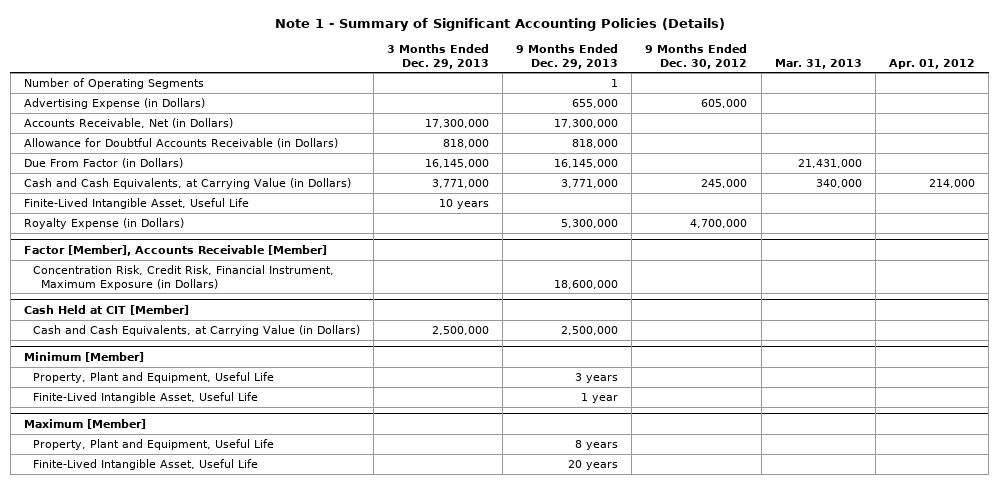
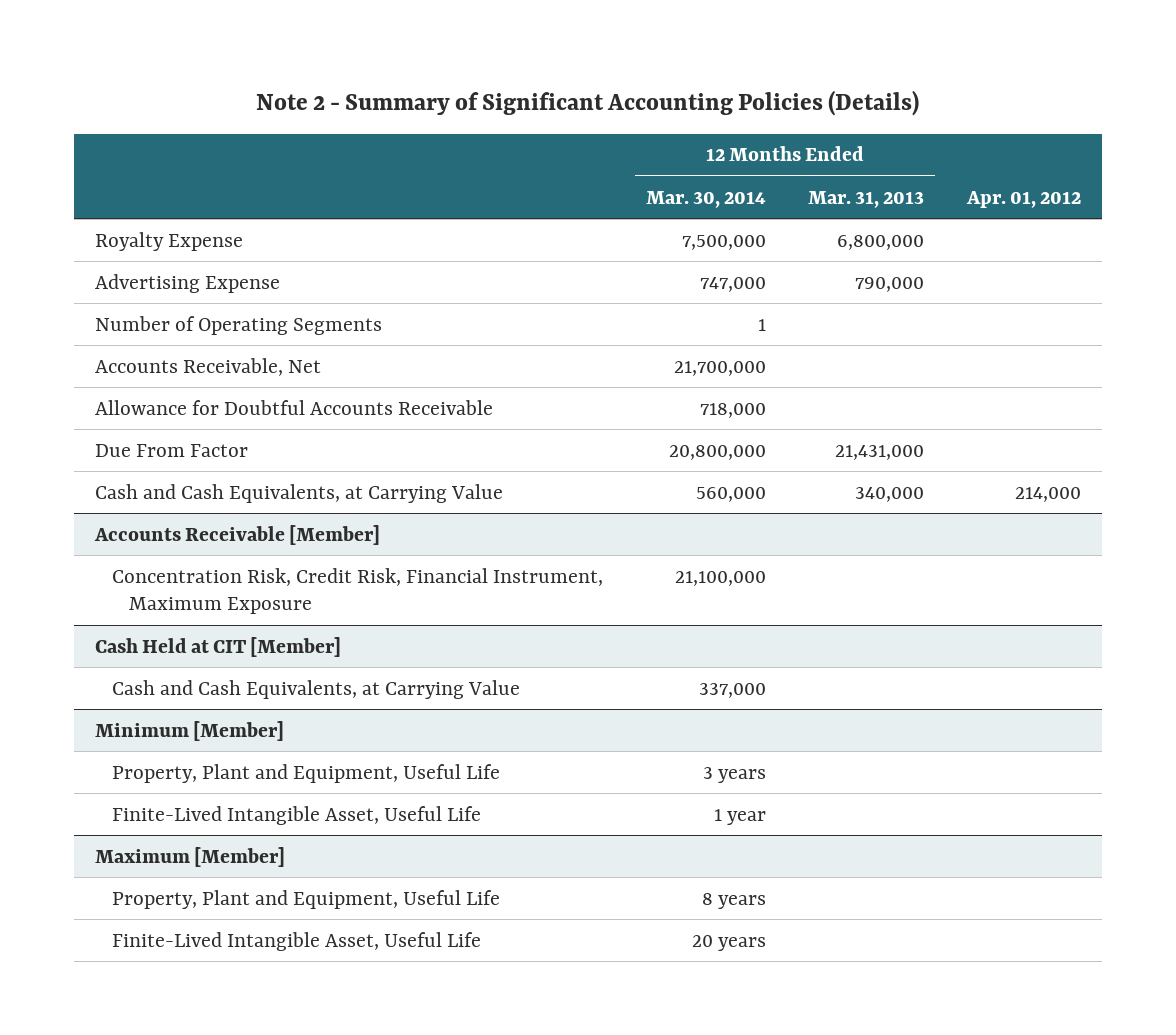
- Note 1 - Summary of Significant Accounting Policies (Details)
+ Note 2 - Summary of Significant Accounting Policies (Details)
- | 3 Months Ended Dec. 29, 2013 | 9 Months Ended Dec. 29, 2013 | 9 Months Ended Dec. 30, 2012 | Mar. 31, 2013 | Apr. 01, 2012
+ | 12 Months Ended Mar. 30, 2014 | 12 Months Ended Mar. 31, 2013 | Apr. 01, 2012
+ Royalty Expense | 7,500,000 | 6,800,000 |
+ Advertising Expense | 747,000 | 790,000 |
- Advertising Expense (in Dollars) | | 655,000 | 605,000 | |
- Accounts Receivable, Net (in Dollars) | 17,300,000 | 17,300,000 | | |
- Allowance for Doubtful Accounts Receivable (in Dollars) | 818,000 | 818,000 | | |
- Due From Factor (in Dollars) | 16,145,000 | 16,145,000 | | 21,431,000 |
- Cash and Cash Equivalents, at Carrying Value (in Dollars) | 3,771,000 | 3,771,000 | 245,000 | 340,000 | 214,000
- Finite-Lived Intangible Asset, Useful Life | 10 years | | | |
- Royalty Expense (in Dollars) | | 5,300,000 | 4,700,000 | |
- Factor [Member], Accounts Receivable [Member]
- Concentration Risk, Credit Risk, Financial Instrument, Maximum Exposure (in Dollars) | | 18,600,000 | | |
+ Accounts Receivable, Net | 21,700,000 | |
+ Allowance for Doubtful Accounts Receivable | 718,000 | |
+ Due From Factor | 20,800,000 | 21,431,000 |
+ Cash and Cash Equivalents, at Carrying Value | 560,000 | 340,000 | 214,000
+ Accounts Receivable [Member]
+ Concentration Risk, Credit Risk, Financial Instrument, Maximum Exposure | 21,100,000 | |
@ Cash Held at CIT [Member]
- Cash and Cash Equivalents, at Carrying Value (in Dollars) | 2,500,000 | 2,500,000 | | |
+ Cash and Cash Equivalents, at Carrying Value | 337,000 | |

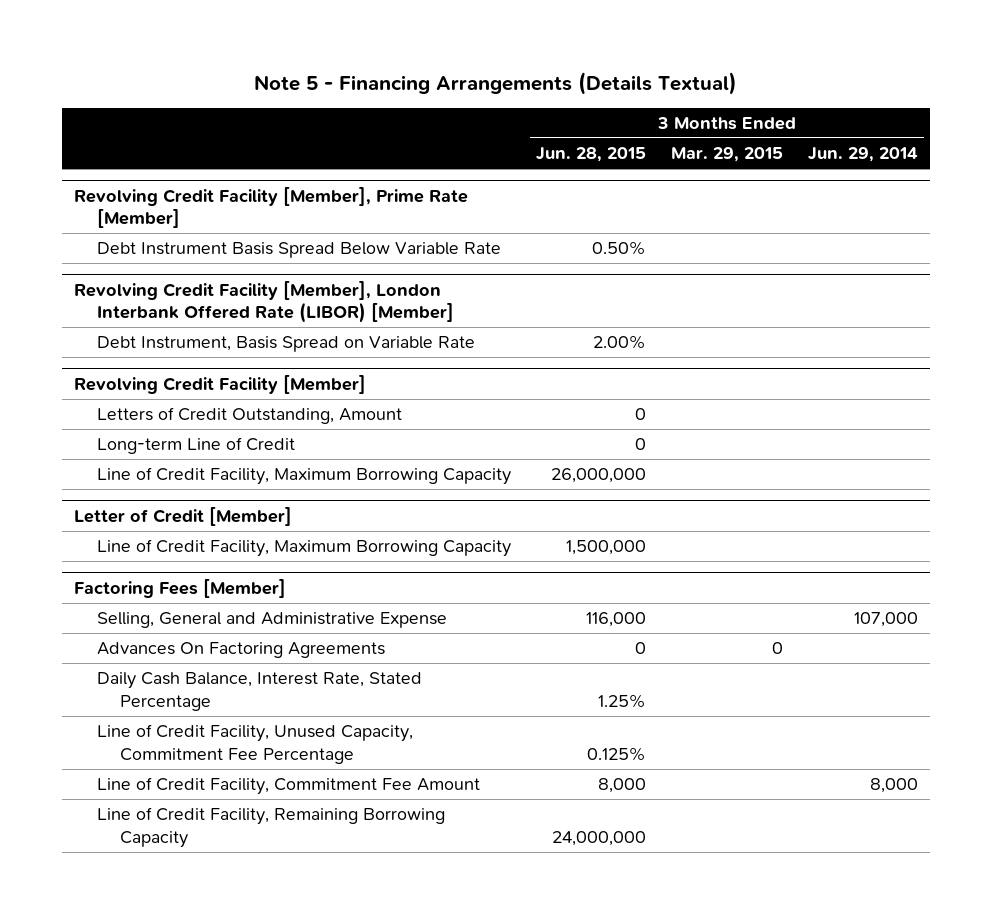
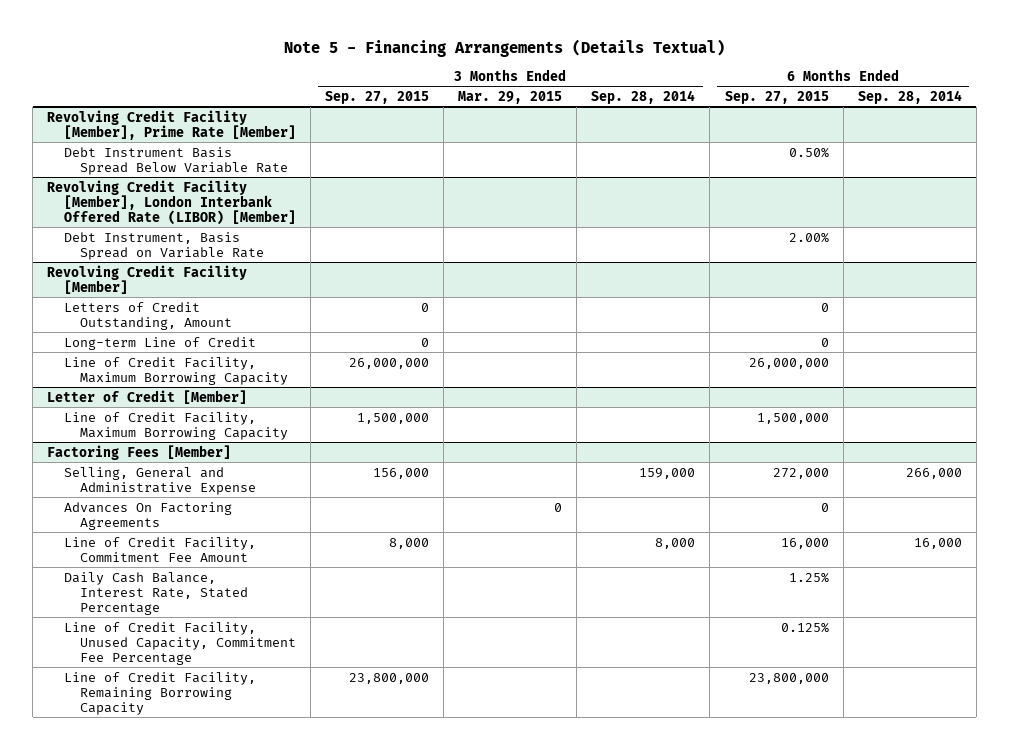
- | 3 Months Ended Jun. 28, 2015 | 3 Months Ended Mar. 29, 2015 | 3 Months Ended Jun. 29, 2014
+ | 3 Months Ended Sep. 27, 2015 | 3 Months Ended Mar. 29, 2015 | 3 Months Ended Sep. 28, 2014 | 6 Months Ended Sep. 27, 2015 | 6 Months Ended Sep. 28, 2014
@ Factoring Fees [Member]
moved up: Line of Credit Facility, Commitment Fee Amount | 8,000 | | 8,000 | 16,000 | 16,000

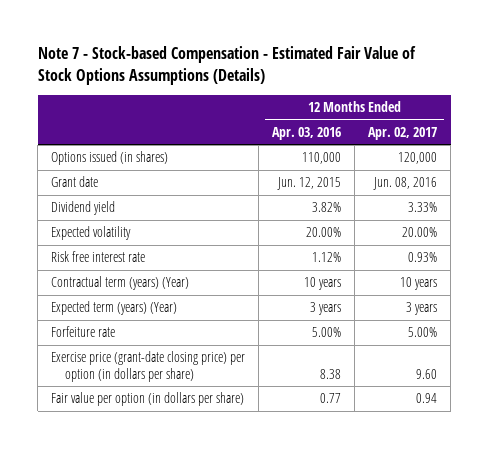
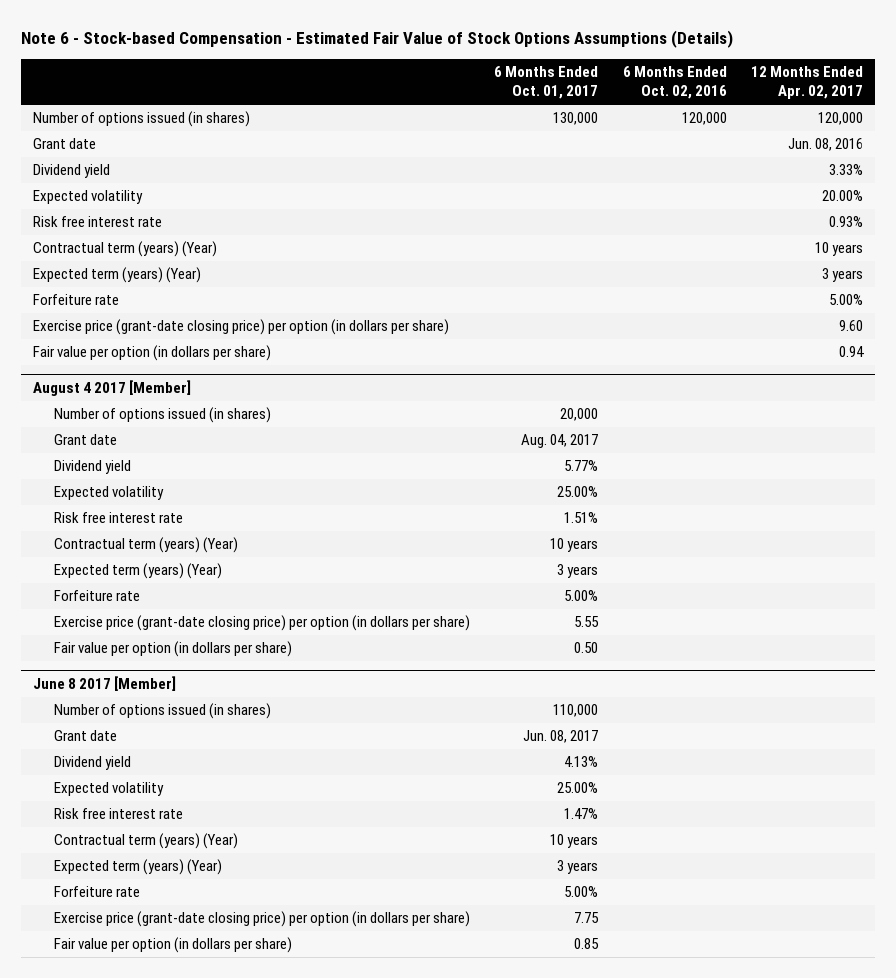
- Note 7 - Stock-based Compensation - Estimated Fair Value of Stock Options Assumptions (Details)
+ Note 6 - Stock-based Compensation - Estimated Fair Value of Stock Options Assumptions (Details)
- | 12 Months Ended Apr. 03, 2016 | 12 Months Ended Apr. 02, 2017
+ | 6 Months Ended Oct. 01, 2017 | 6 Months Ended Oct. 02, 2016 | 12 Months Ended Apr. 02, 2017
- Options issued (in shares) | 110,000 | 120,000
+ Number of options issued (in shares) | 130,000 | 120,000 | 120,000
+ August 4 2017 [Member]
+ Number of options issued (in shares) | 20,000 | |
+ Grant date | Aug. 04, 2017 | |
+ Dividend yield | 5.77% | |
+ Expected volatility | 25.00% | |
+ Risk free interest rate | 1.51% | |
+ Contractual term (years) (Year) | 10 years | |
+ Expected term (years) (Year) | 3 years | |
+ Forfeiture rate | 5.00% | |
+ Exercise price (grant-date closing price) per option (in dollars per share) | 5.55 | |
+ Fair value per option (in dollars per share) | 0.50 | |
+ June 8 2017 [Member]
+ Number of options issued (in shares) | 110,000 | |
+ Grant date | Jun. 08, 2017 | |
+ Dividend yield | 4.13% | |
+ Expected volatility | 25.00% | |
+ Risk free interest rate | 1.47% | |
+ Contractual term (years) (Year) | 10 years | |
+ Expected term (years) (Year) | 3 years | |
+ Forfeiture rate | 5.00% | |
+ Exercise price (grant-date closing price) per option (in dollars per share) | 7.75 | |
+ Fair value per option (in dollars per share) | 0.85 | |

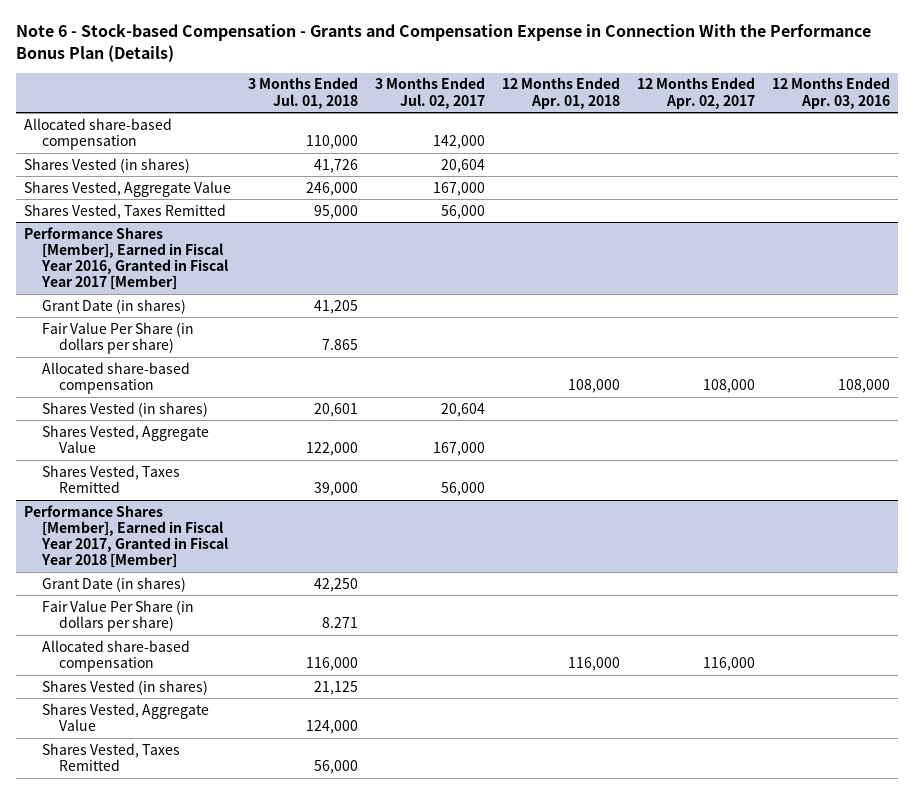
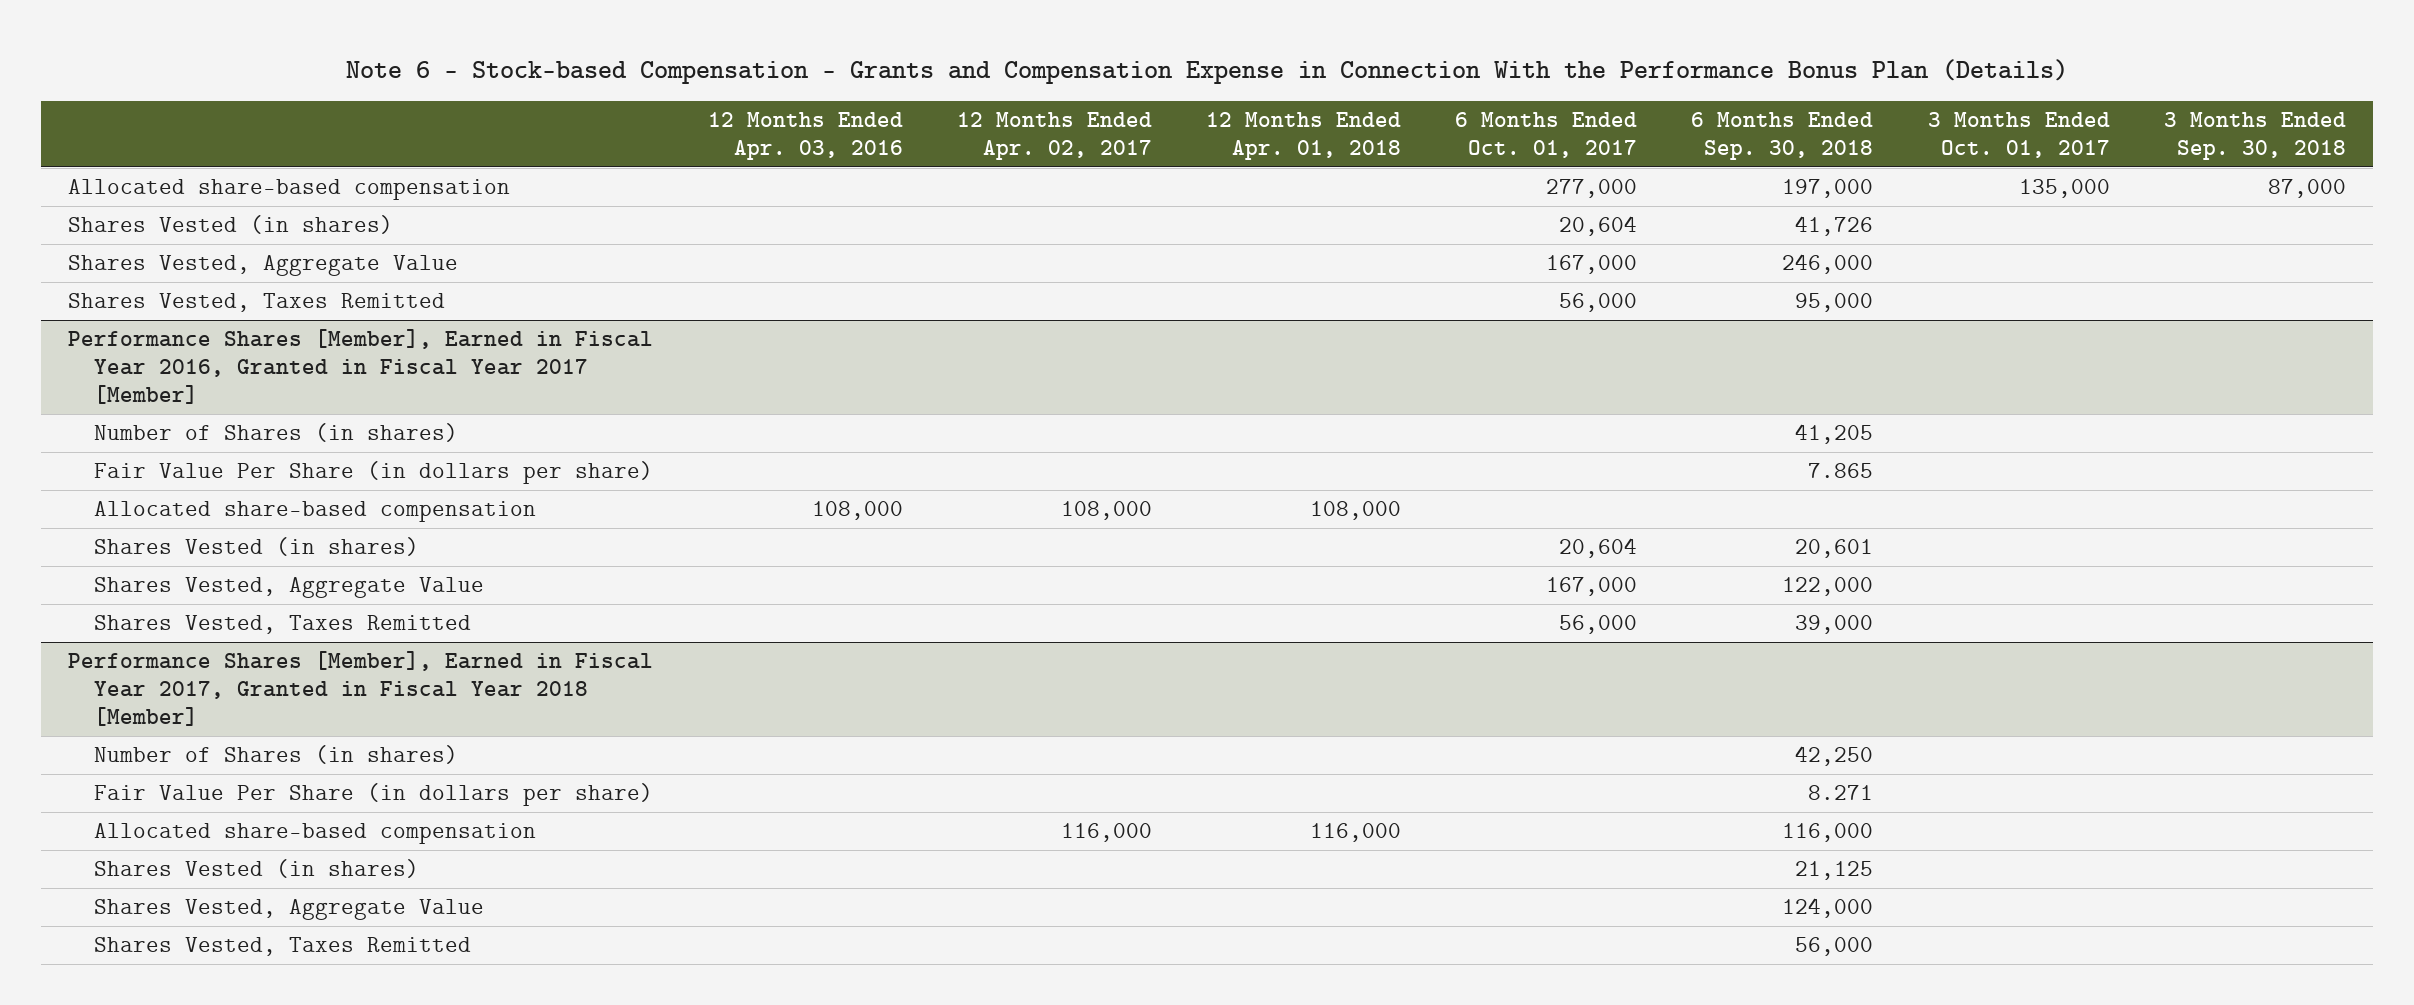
- | 3 Months Ended Jul. 01, 2018 | 3 Months Ended Jul. 02, 2017 | 12 Months Ended Apr. 01, 2018 | 12 Months Ended Apr. 02, 2017 | 12 Months Ended Apr. 03, 2016
+ | 12 Months Ended Apr. 03, 2016 | 12 Months Ended Apr. 02, 2017 | 12 Months Ended Apr. 01, 2018 | 6 Months Ended Oct. 01, 2017 | 6 Months Ended Sep. 30, 2018 | 3 Months Ended Oct. 01, 2017 | 3 Months Ended Sep. 30, 2018
@ Performance Shares [Member], Earned in Fiscal Year 2016, Granted in Fiscal Year 2017 [Member]
- Grant Date (in shares) | 41,205 | | | |
+ Number of Shares (in shares) | | | | | 41,205 | |
@ Performance Shares [Member], Earned in Fiscal Year 2017, Granted in Fiscal Year 2018 [Member]
- Grant Date (in shares) | 42,250 | | | |
+ Number of Shares (in shares) | | | | | 42,250 | |

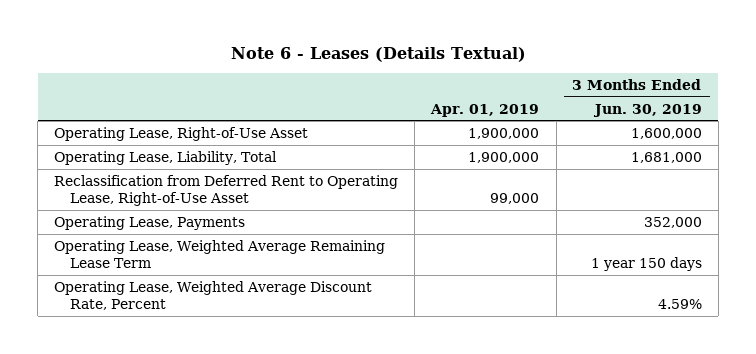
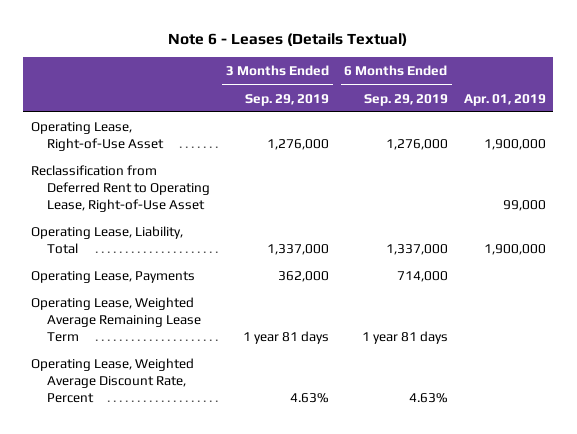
- | Apr. 01, 2019 | 3 Months Ended Jun. 30, 2019
+ | 3 Months Ended Sep. 29, 2019 | 6 Months Ended Sep. 29, 2019 | Apr. 01, 2019
moved down: Operating Lease, Liability, Total | 1,337,000 | 1,337,000 | 1,900,000

